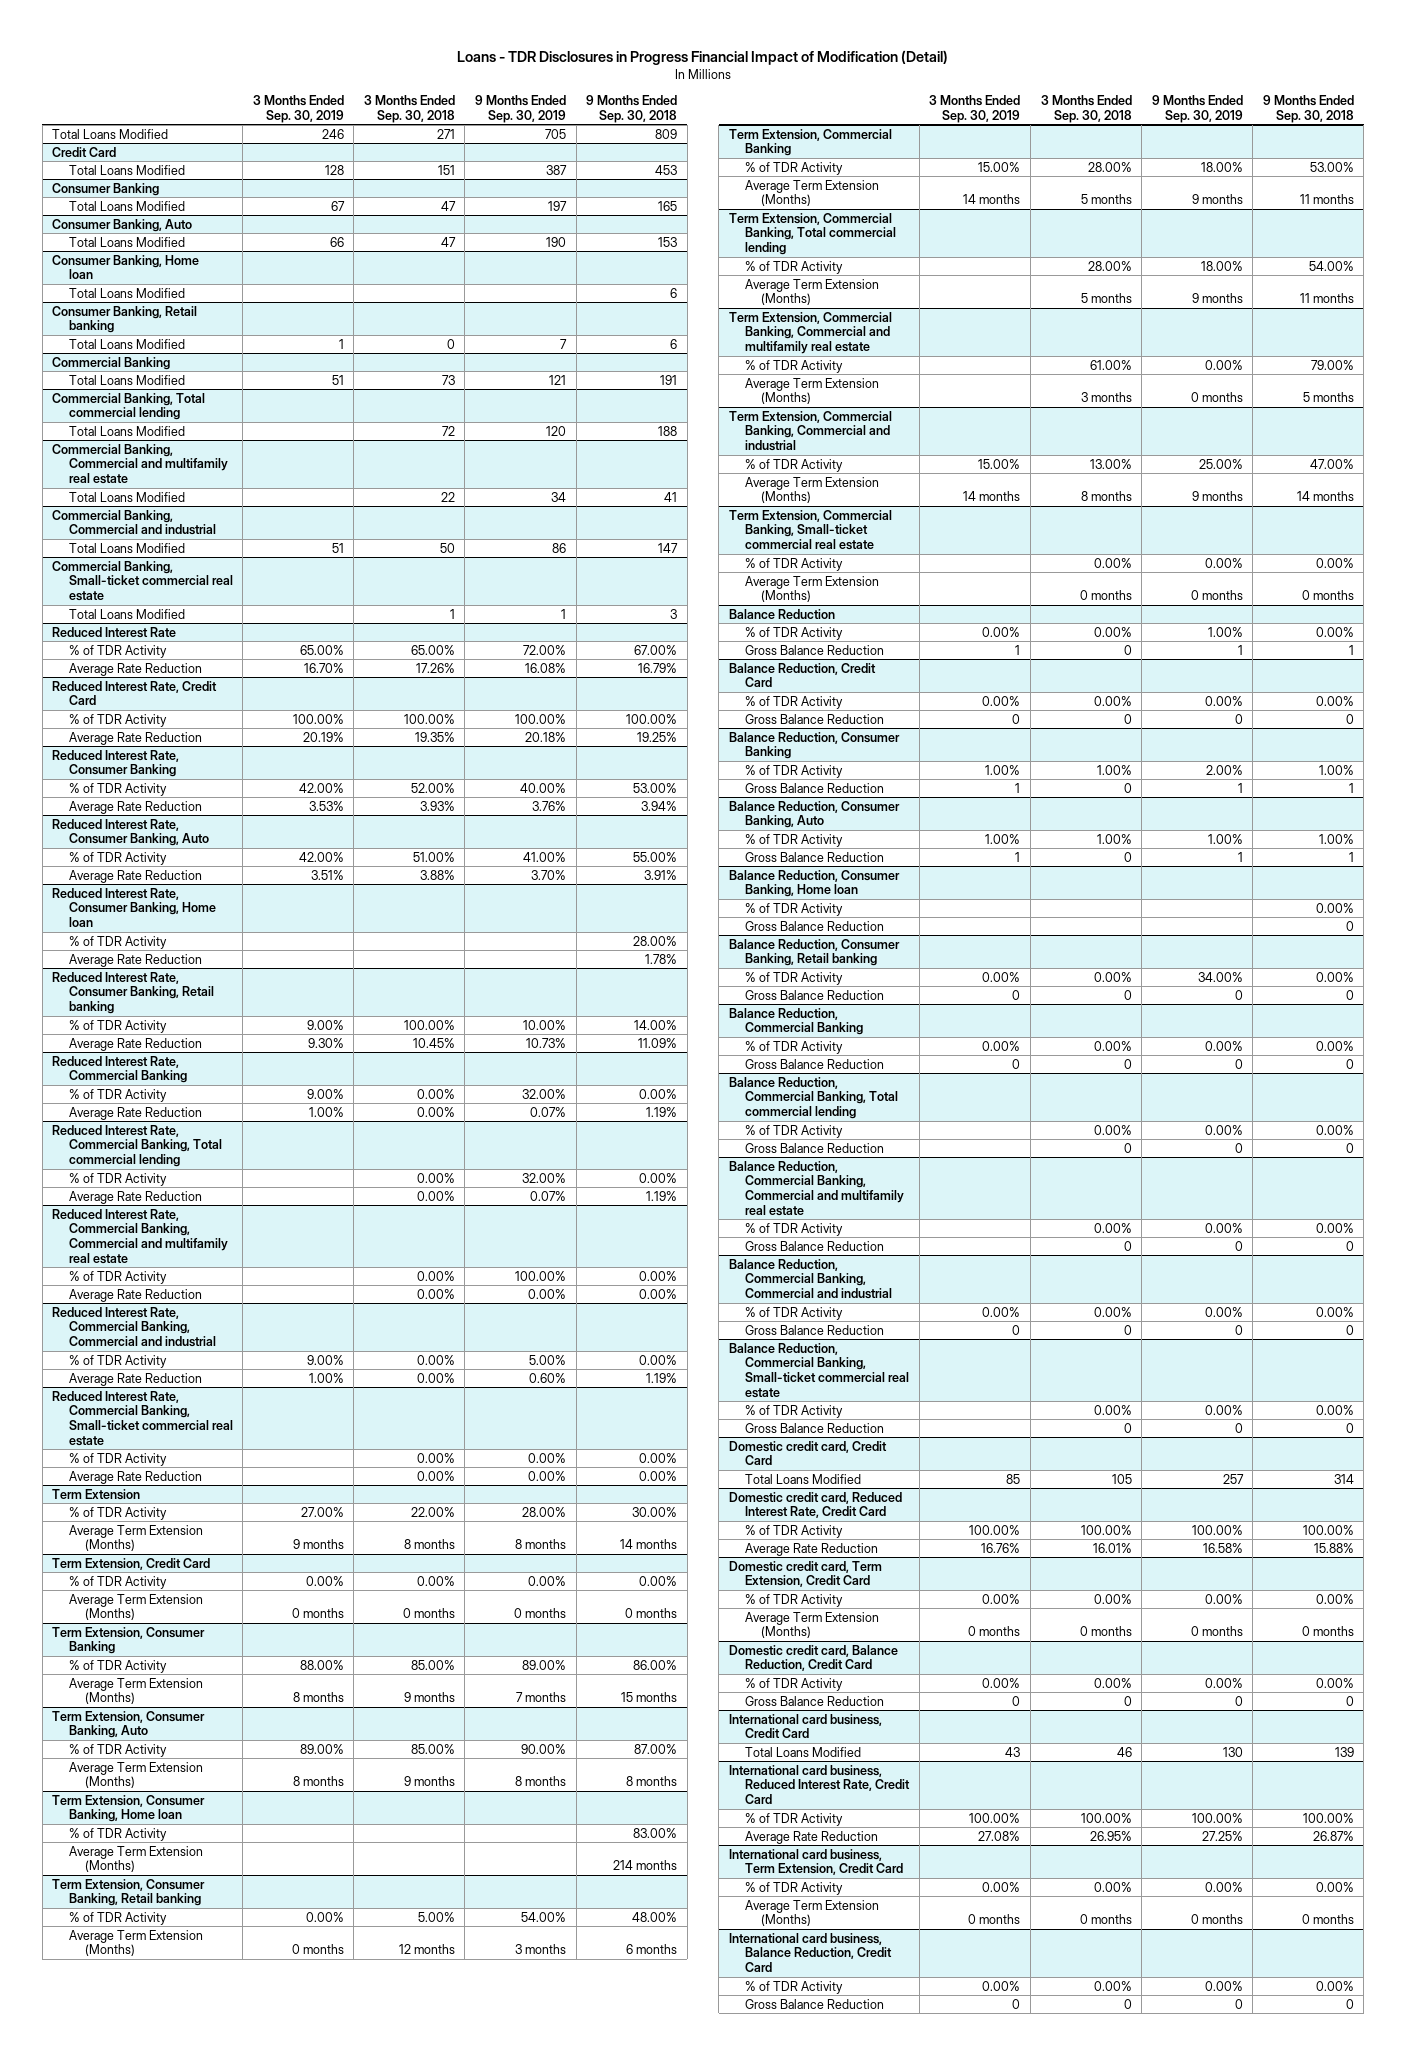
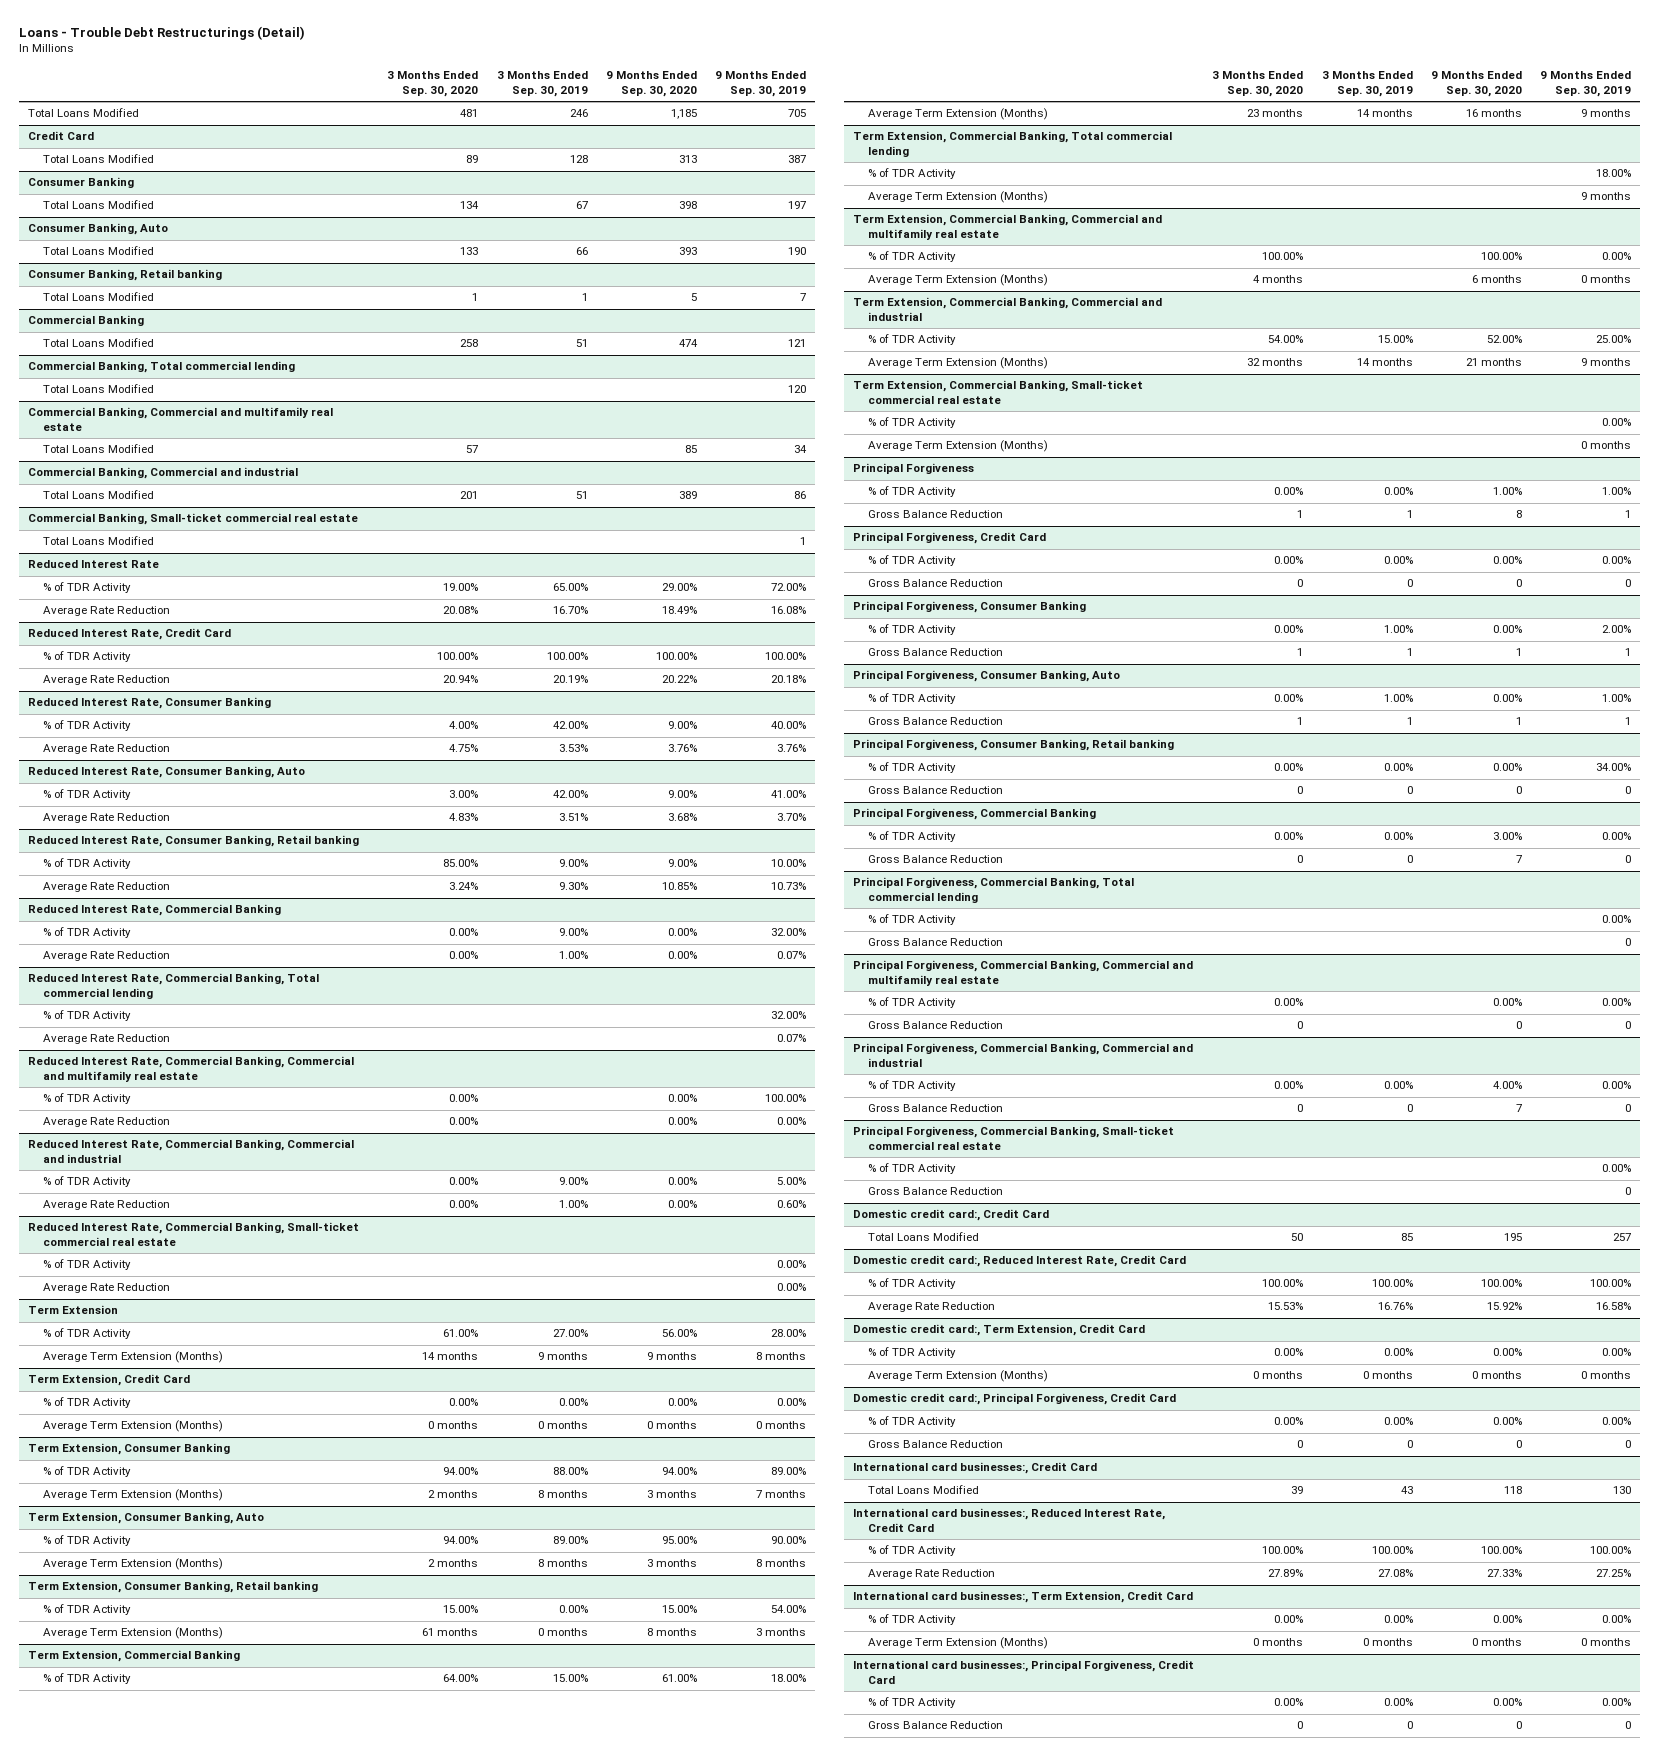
- Loans - TDR Disclosures in Progress Financial Impact of Modification (Detail)
+ Loans - Trouble Debt Restructurings (Detail)
- | 3 Months Ended Sep. 30, 2019 | 3 Months Ended Sep. 30, 2018 | 9 Months Ended Sep. 30, 2019 | 9 Months Ended Sep. 30, 2018
+ | 3 Months Ended Sep. 30, 2020 | 3 Months Ended Sep. 30, 2019 | 9 Months Ended Sep. 30, 2020 | 9 Months Ended Sep. 30, 2019
- Consumer Banking, Home loan
- Total Loans Modified | | | | 6
- Reduced Interest Rate, Consumer Banking, Home loan
- % of TDR Activity | | | | 28.00%
- Average Rate Reduction | | | | 1.78%
- Term Extension, Consumer Banking, Home loan
- % of TDR Activity | | | | 83.00%
- Average Term Extension (Months) | | | | 214 months
- Balance Reduction
+ Principal Forgiveness
- Balance Reduction, Credit Card
+ Principal Forgiveness, Credit Card
- Balance Reduction, Consumer Banking
+ Principal Forgiveness, Consumer Banking
- Balance Reduction, Consumer Banking, Auto
+ Principal Forgiveness, Consumer Banking, Auto
- Balance Reduction, Consumer Banking, Home loan
- % of TDR Activity | | | | 0.00%
- Gross Balance Reduction | | | | 0
- Balance Reduction, Consumer Banking, Retail banking
+ Principal Forgiveness, Consumer Banking, Retail banking
- Balance Reduction, Commercial Banking
+ Principal Forgiveness, Commercial Banking
- Balance Reduction, Commercial Banking, Total commercial lending
+ Principal Forgiveness, Commercial Banking, Total commercial lending
- Balance Reduction, Commercial Banking, Commercial and multifamily real estate
+ Principal Forgiveness, Commercial Banking, Commercial and multifamily real estate
- Balance Reduction, Commercial Banking, Commercial and industrial
+ Principal Forgiveness, Commercial Banking, Commercial and industrial
- Balance Reduction, Commercial Banking, Small-ticket commercial real estate
+ Principal Forgiveness, Commercial Banking, Small-ticket commercial real estate
- Domestic credit card, Credit Card
+ Domestic credit card:, Credit Card
- Domestic credit card, Reduced Interest Rate, Credit Card
+ Domestic credit card:, Reduced Interest Rate, Credit Card
- Domestic credit card, Term Extension, Credit Card
+ Domestic credit card:, Term Extension, Credit Card
- Domestic credit card, Balance Reduction, Credit Card
+ Domestic credit card:, Principal Forgiveness, Credit Card
- International card business, Credit Card
+ International card businesses:, Credit Card
- International card business, Reduced Interest Rate, Credit Card
+ International card businesses:, Reduced Interest Rate, Credit Card
- International card business, Term Extension, Credit Card
+ International card businesses:, Term Extension, Credit Card
- International card business, Balance Reduction, Credit Card
+ International card businesses:, Principal Forgiveness, Credit Card

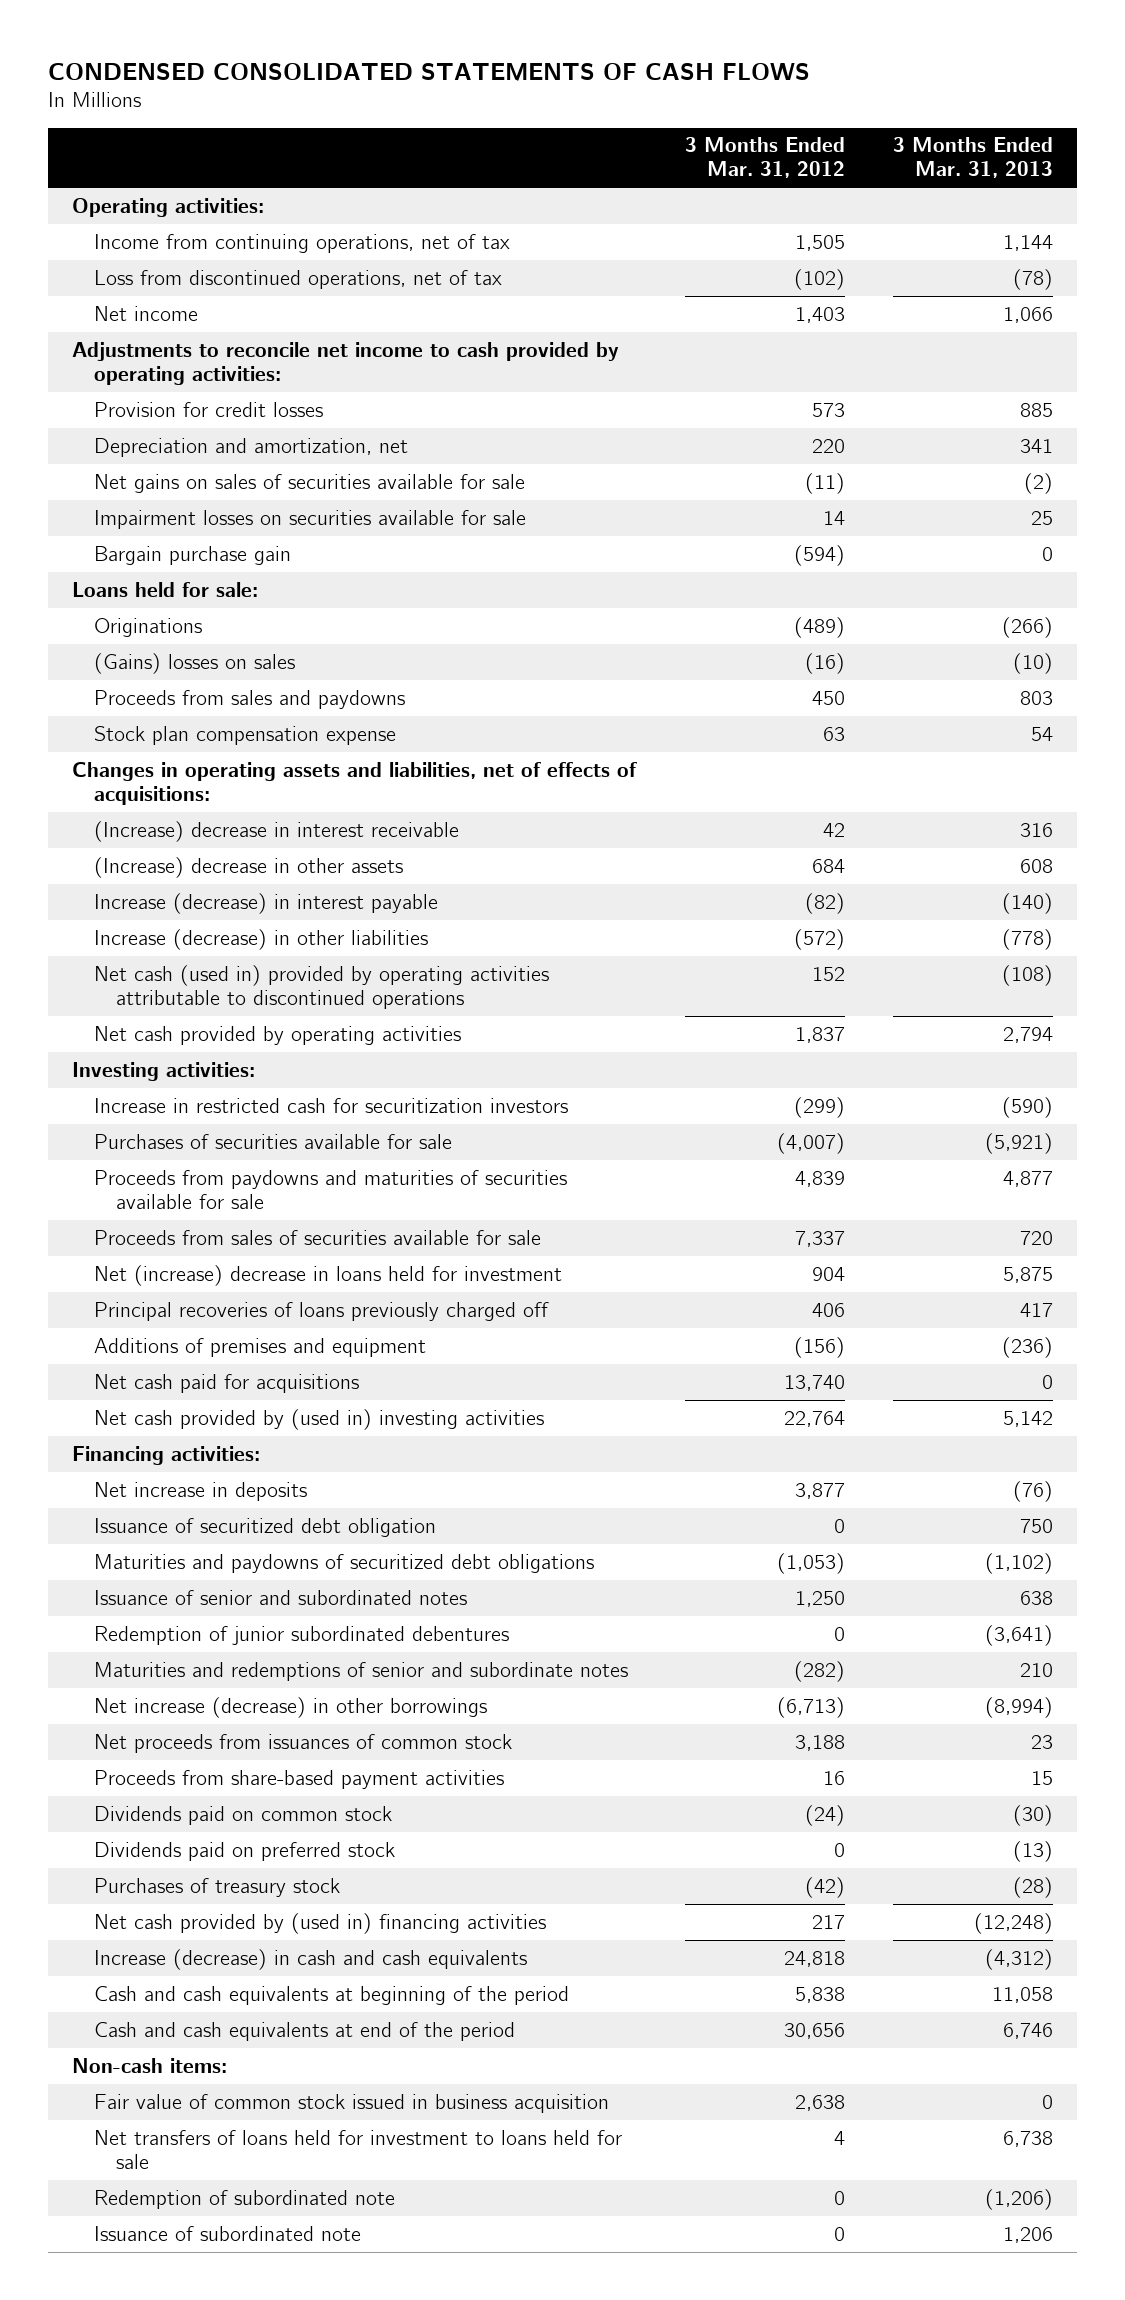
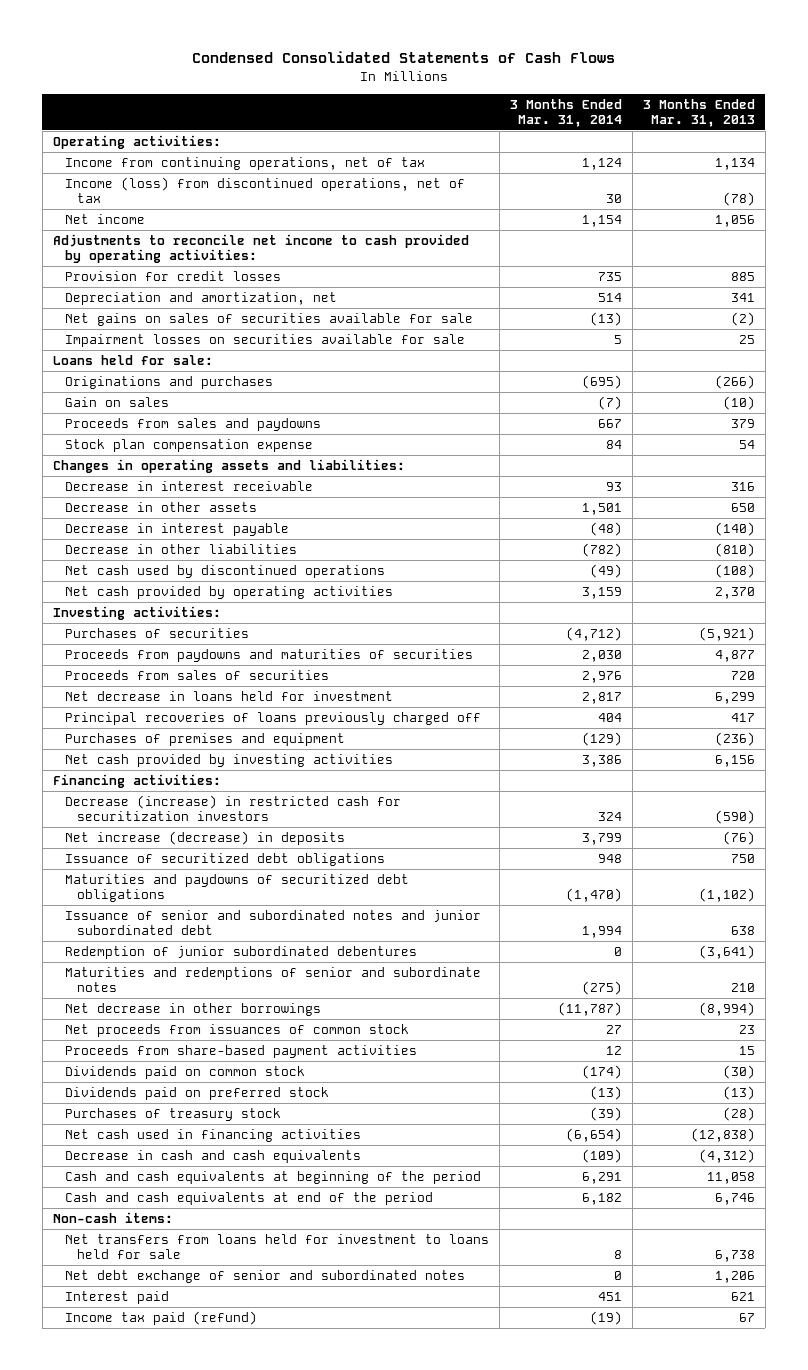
- CONDENSED CONSOLIDATED STATEMENTS OF CASH FLOWS
+ Condensed Consolidated Statements of Cash Flows
- | 3 Months Ended Mar. 31, 2012 | 3 Months Ended Mar. 31, 2013
+ | 3 Months Ended Mar. 31, 2014 | 3 Months Ended Mar. 31, 2013
- Income from continuing operations, net of tax | 1,505 | 1,144
- Loss from discontinued operations, net of tax | (102) | (78)
- Net income | 1,403 | 1,066
+ Income from continuing operations, net of tax | 1,124 | 1,134
+ Income (loss) from discontinued operations, net of tax | 30 | (78)
+ Net income | 1,154 | 1,056
- Bargain purchase gain | (594) | 0
- Originations | (489) | (266)
- (Gains) losses on sales | (16) | (10)
- Proceeds from sales and paydowns | 450 | 803
+ Originations and purchases | (695) | (266)
+ Gain on sales | (7) | (10)
+ Proceeds from sales and paydowns | 667 | 379
- Changes in operating assets and liabilities, net of effects of acquisitions:
- (Increase) decrease in interest receivable | 42 | 316
- (Increase) decrease in other assets | 684 | 608
- Increase (decrease) in interest payable | (82) | (140)
- Increase (decrease) in other liabilities | (572) | (778)
- Net cash (used in) provided by operating activities attributable to discontinued operations | 152 | (108)
- Net cash provided by operating activities | 1,837 | 2,794
+ Changes in operating assets and liabilities:
+ Decrease in interest receivable | 93 | 316
+ Decrease in other assets | 1,501 | 650
+ Decrease in interest payable | (48) | (140)
+ Decrease in other liabilities | (782) | (810)
+ Net cash used by discontinued operations | (49) | (108)
+ Net cash provided by operating activities | 3,159 | 2,370
- Increase in restricted cash for securitization investors | (299) | (590)
- Purchases of securities available for sale | (4,007) | (5,921)
- Proceeds from paydowns and maturities of securities available for sale | 4,839 | 4,877
- Proceeds from sales of securities available for sale | 7,337 | 720
- Net (increase) decrease in loans held for investment | 904 | 5,875
+ Purchases of securities | (4,712) | (5,921)
+ Proceeds from paydowns and maturities of securities | 2,030 | 4,877
+ Proceeds from sales of securities | 2,976 | 720
+ Net decrease in loans held for investment | 2,817 | 6,299
- Additions of premises and equipment | (156) | (236)
- Net cash paid for acquisitions | 13,740 | 0
- Net cash provided by (used in) investing activities | 22,764 | 5,142
+ Purchases of premises and equipment | (129) | (236)
+ Net cash provided by investing activities | 3,386 | 6,156
- Net increase in deposits | 3,877 | (76)
- Issuance of securitized debt obligation | 0 | 750
+ Decrease (increase) in restricted cash for securitization investors | 324 | (590)
+ Net increase (decrease) in deposits | 3,799 | (76)
+ Issuance of securitized debt obligations | 948 | 750
- Issuance of senior and subordinated notes | 1,250 | 638
+ Issuance of senior and subordinated notes and junior subordinated debt | 1,994 | 638
- Net increase (decrease) in other borrowings | (6,713) | (8,994)
+ Net decrease in other borrowings | (11,787) | (8,994)
- Net cash provided by (used in) financing activities | 217 | (12,248)
- Increase (decrease) in cash and cash equivalents | 24,818 | (4,312)
+ Net cash used in financing activities | (6,654) | (12,838)
+ Decrease in cash and cash equivalents | (109) | (4,312)
- Fair value of common stock issued in business acquisition | 2,638 | 0
- Net transfers of loans held for investment to loans held for sale | 4 | 6,738
- Redemption of subordinated note | 0 | (1,206)
- Issuance of subordinated note | 0 | 1,206
+ Net transfers from loans held for investment to loans held for sale | 8 | 6,738
+ Net debt exchange of senior and subordinated notes | 0 | 1,206
+ Interest paid | 451 | 621
+ Income tax paid (refund) | (19) | 67

